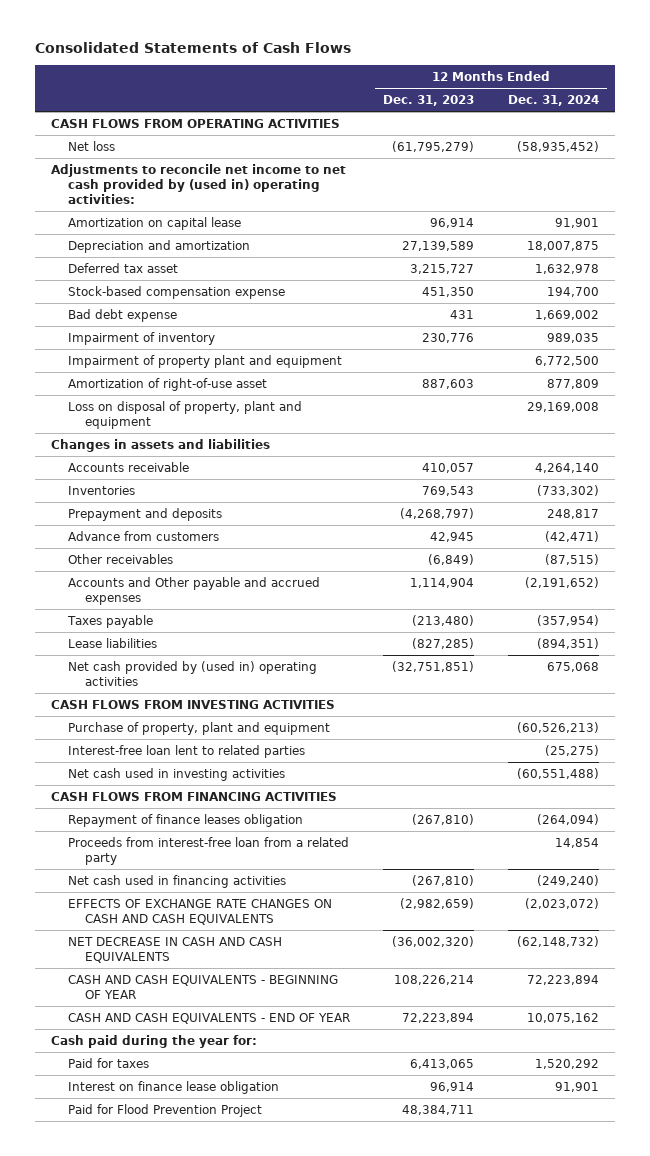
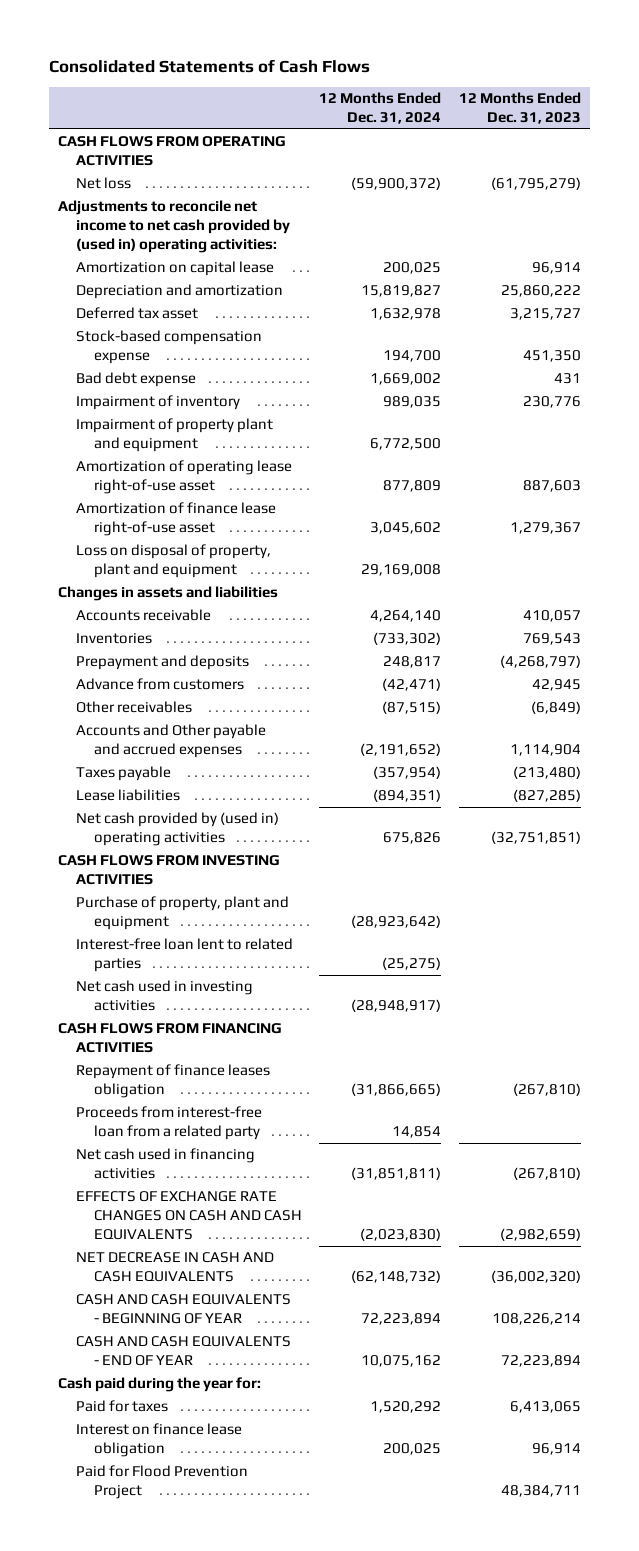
- | 12 Months Ended Dec. 31, 2023 | 12 Months Ended Dec. 31, 2024
+ | 12 Months Ended Dec. 31, 2024 | 12 Months Ended Dec. 31, 2023
- Net loss | (61,795,279) | (58,935,452)
+ Net loss | (59,900,372) | (61,795,279)
- Amortization on capital lease | 96,914 | 91,901
- Depreciation and amortization | 27,139,589 | 18,007,875
+ Amortization on capital lease | 200,025 | 96,914
+ Depreciation and amortization | 15,819,827 | 25,860,222
- Amortization of right-of-use asset | 887,603 | 877,809
+ Amortization of operating lease right-of-use asset | 877,809 | 887,603
+ Amortization of finance lease right-of-use asset | 3,045,602 | 1,279,367
- Net cash provided by (used in) operating activities | (32,751,851) | 675,068
+ Net cash provided by (used in) operating activities | 675,826 | (32,751,851)
- Purchase of property, plant and equipment | | (60,526,213)
+ Purchase of property, plant and equipment | (28,923,642) |
- Net cash used in investing activities | | (60,551,488)
+ Net cash used in investing activities | (28,948,917) |
- Repayment of finance leases obligation | (267,810) | (264,094)
+ Repayment of finance leases obligation | (31,866,665) | (267,810)
- Net cash used in financing activities | (267,810) | (249,240)
- EFFECTS OF EXCHANGE RATE CHANGES ON CASH AND CASH EQUIVALENTS | (2,982,659) | (2,023,072)
+ Net cash used in financing activities | (31,851,811) | (267,810)
+ EFFECTS OF EXCHANGE RATE CHANGES ON CASH AND CASH EQUIVALENTS | (2,023,830) | (2,982,659)
- Interest on finance lease obligation | 96,914 | 91,901
+ Interest on finance lease obligation | 200,025 | 96,914

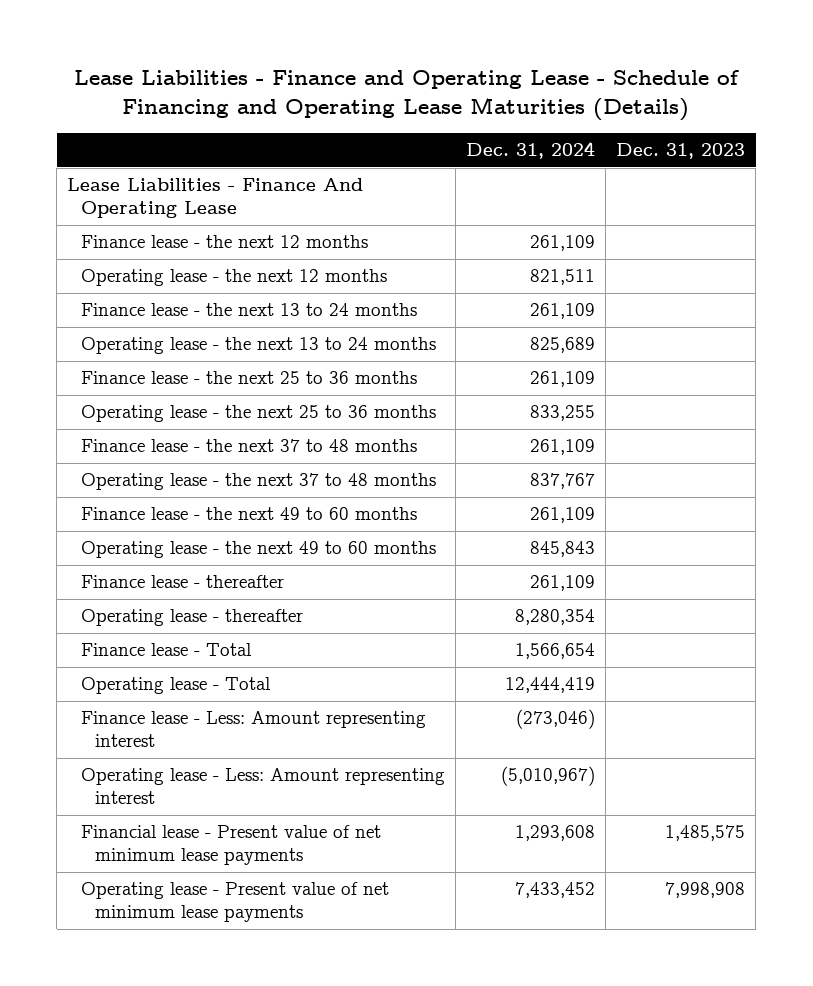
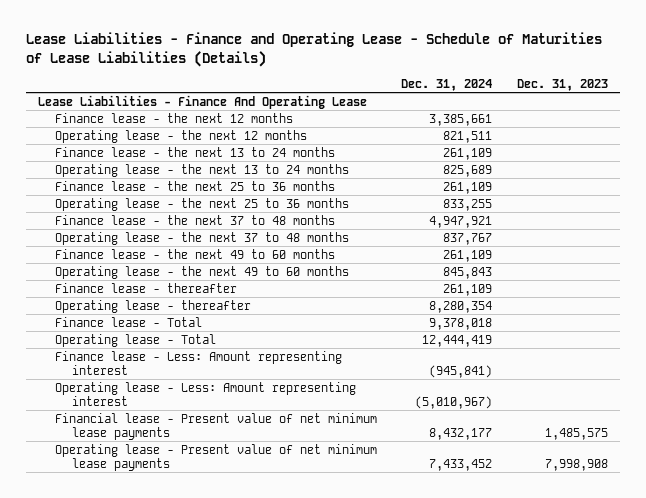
- Lease Liabilities - Finance and Operating Lease - Schedule of Financing and Operating Lease Maturities (Details)
+ Lease Liabilities - Finance and Operating Lease - Schedule of Maturities of Lease Liabilities (Details)
- Finance lease - the next 12 months | 261,109 |
+ Finance lease - the next 12 months | 3,385,661 |
- Finance lease - the next 37 to 48 months | 261,109 |
+ Finance lease - the next 37 to 48 months | 4,947,921 |
- Finance lease - Total | 1,566,654 |
+ Finance lease - Total | 9,378,018 |
- Finance lease - Less: Amount representing interest | (273,046) |
+ Finance lease - Less: Amount representing interest | (945,841) |
- Financial lease - Present value of net minimum lease payments | 1,293,608 | 1,485,575
+ Financial lease - Present value of net minimum lease payments | 8,432,177 | 1,485,575

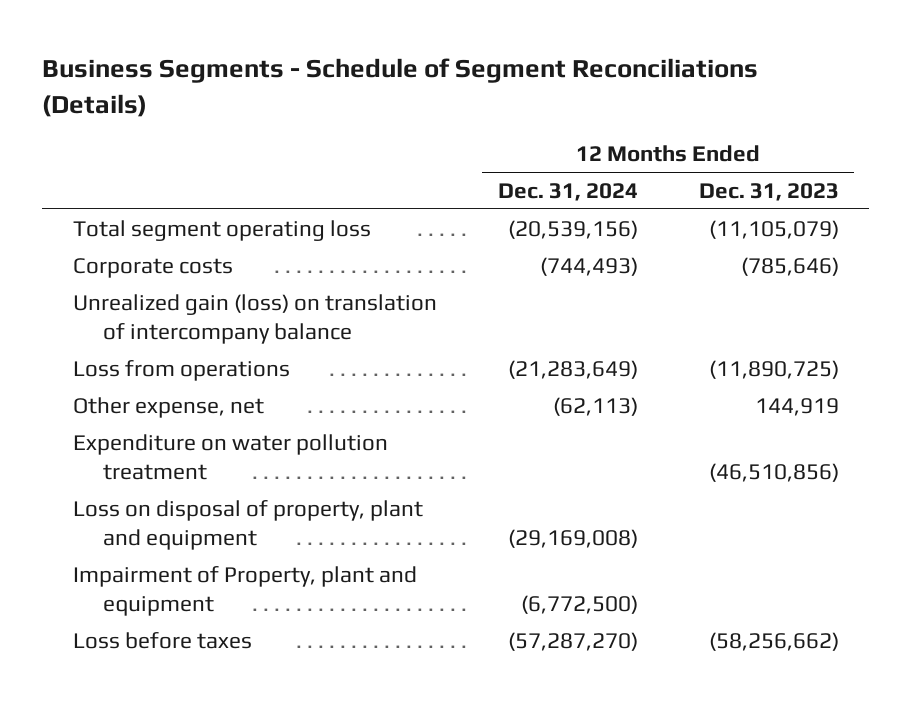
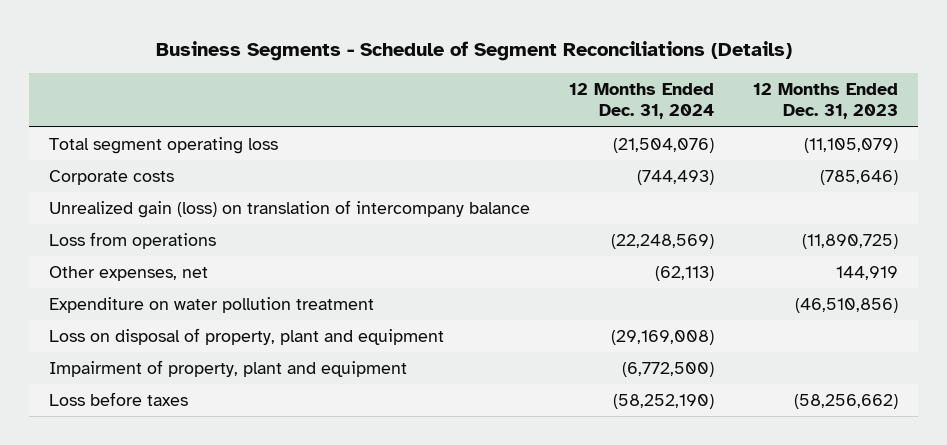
- Total segment operating loss | (20,539,156) | (11,105,079)
+ Total segment operating loss | (21,504,076) | (11,105,079)
- Loss from operations | (21,283,649) | (11,890,725)
- Other expense, net | (62,113) | 144,919
+ Loss from operations | (22,248,569) | (11,890,725)
+ Other expenses, net | (62,113) | 144,919
- Impairment of Property, plant and equipment | (6,772,500) |
- Loss before taxes | (57,287,270) | (58,256,662)
+ Impairment of property, plant and equipment | (6,772,500) |
+ Loss before taxes | (58,252,190) | (58,256,662)

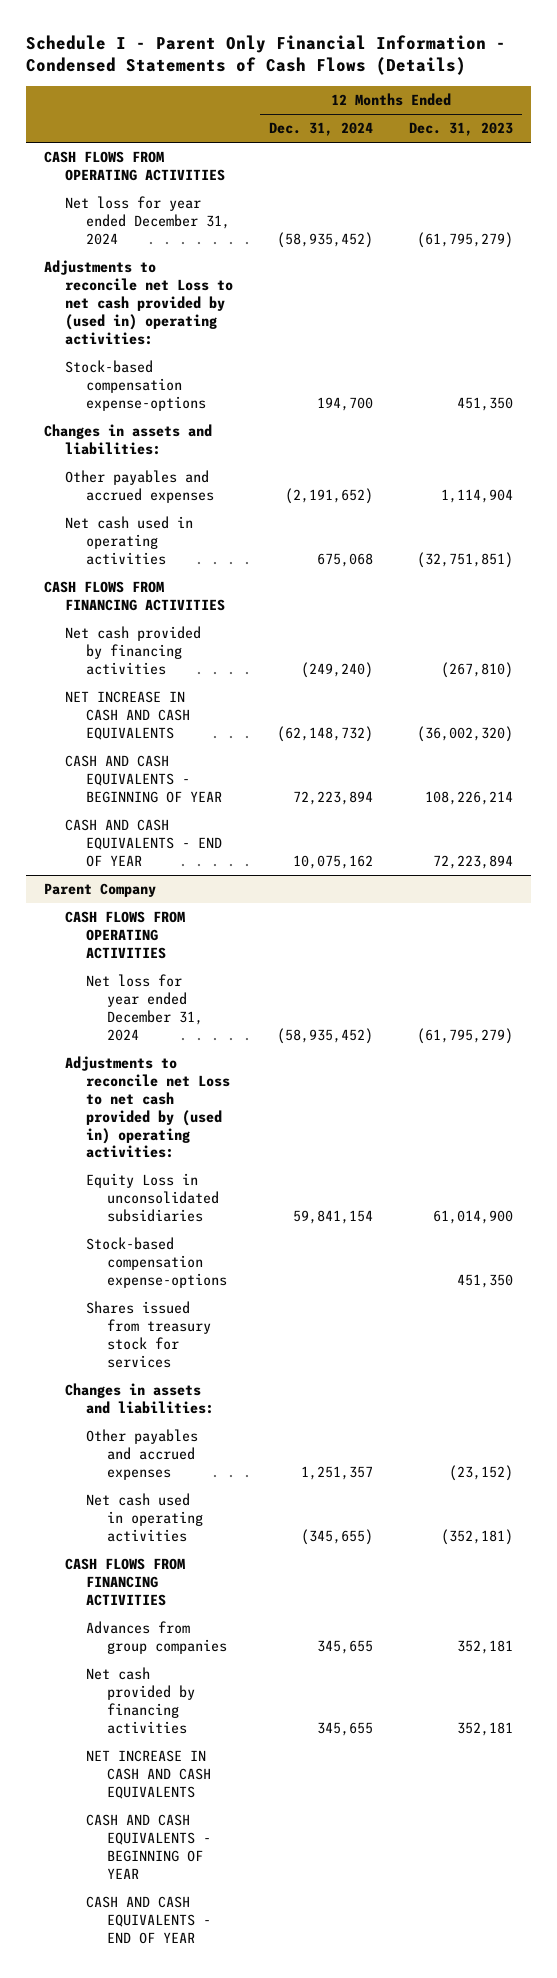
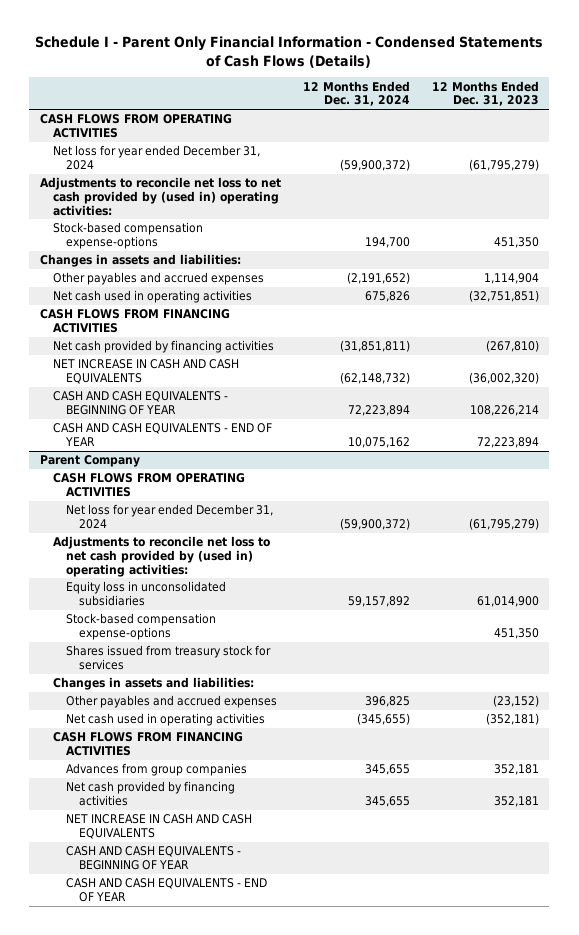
- Net loss for year ended December 31, 2024 | (58,935,452) | (61,795,279)
- Adjustments to reconcile net Loss to net cash provided by (used in) operating activities:
+ Net loss for year ended December 31, 2024 | (59,900,372) | (61,795,279)
+ Adjustments to reconcile net loss to net cash provided by (used in) operating activities:
- Net cash used in operating activities | 675,068 | (32,751,851)
+ Net cash used in operating activities | 675,826 | (32,751,851)
- Net cash provided by financing activities | (249,240) | (267,810)
+ Net cash provided by financing activities | (31,851,811) | (267,810)
@ Parent Company
- Net loss for year ended December 31, 2024 | (58,935,452) | (61,795,279)
- Adjustments to reconcile net Loss to net cash provided by (used in) operating activities:
- Equity Loss in unconsolidated subsidiaries | 59,841,154 | 61,014,900
+ Net loss for year ended December 31, 2024 | (59,900,372) | (61,795,279)
+ Adjustments to reconcile net loss to net cash provided by (used in) operating activities:
+ Equity loss in unconsolidated subsidiaries | 59,157,892 | 61,014,900
- Other payables and accrued expenses | 1,251,357 | (23,152)
+ Other payables and accrued expenses | 396,825 | (23,152)

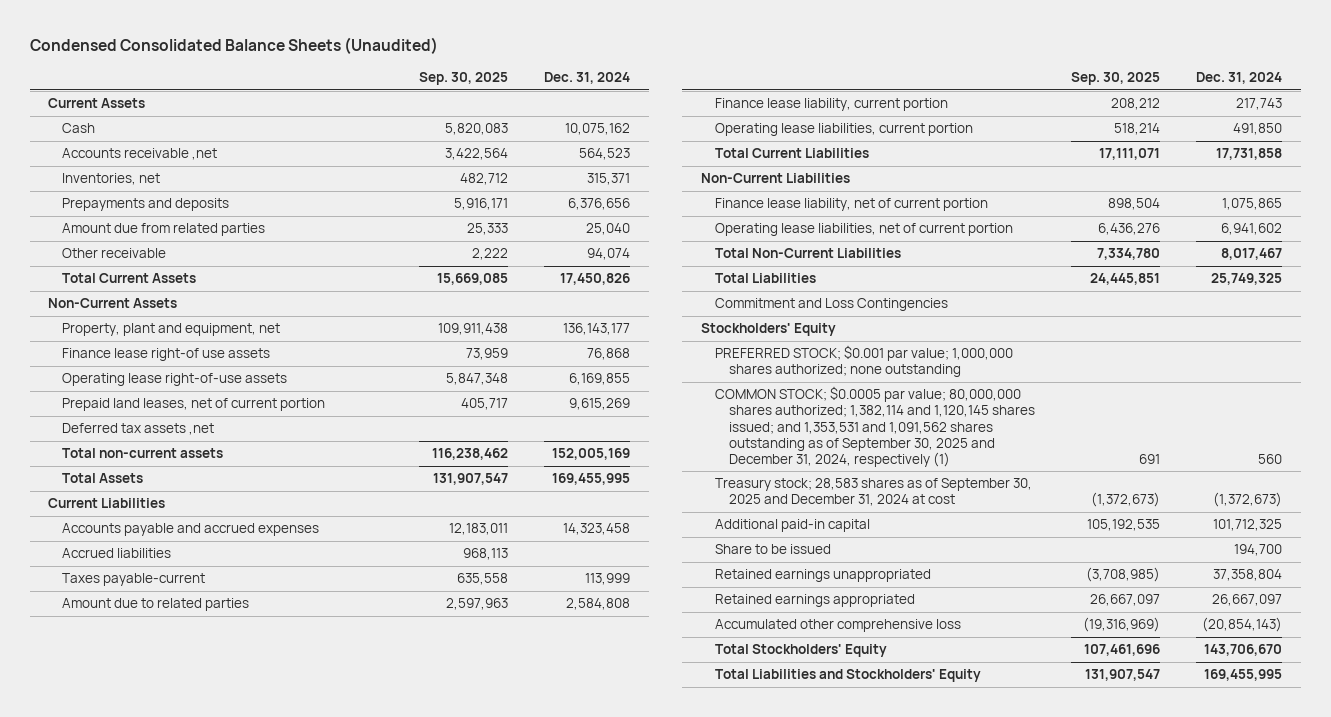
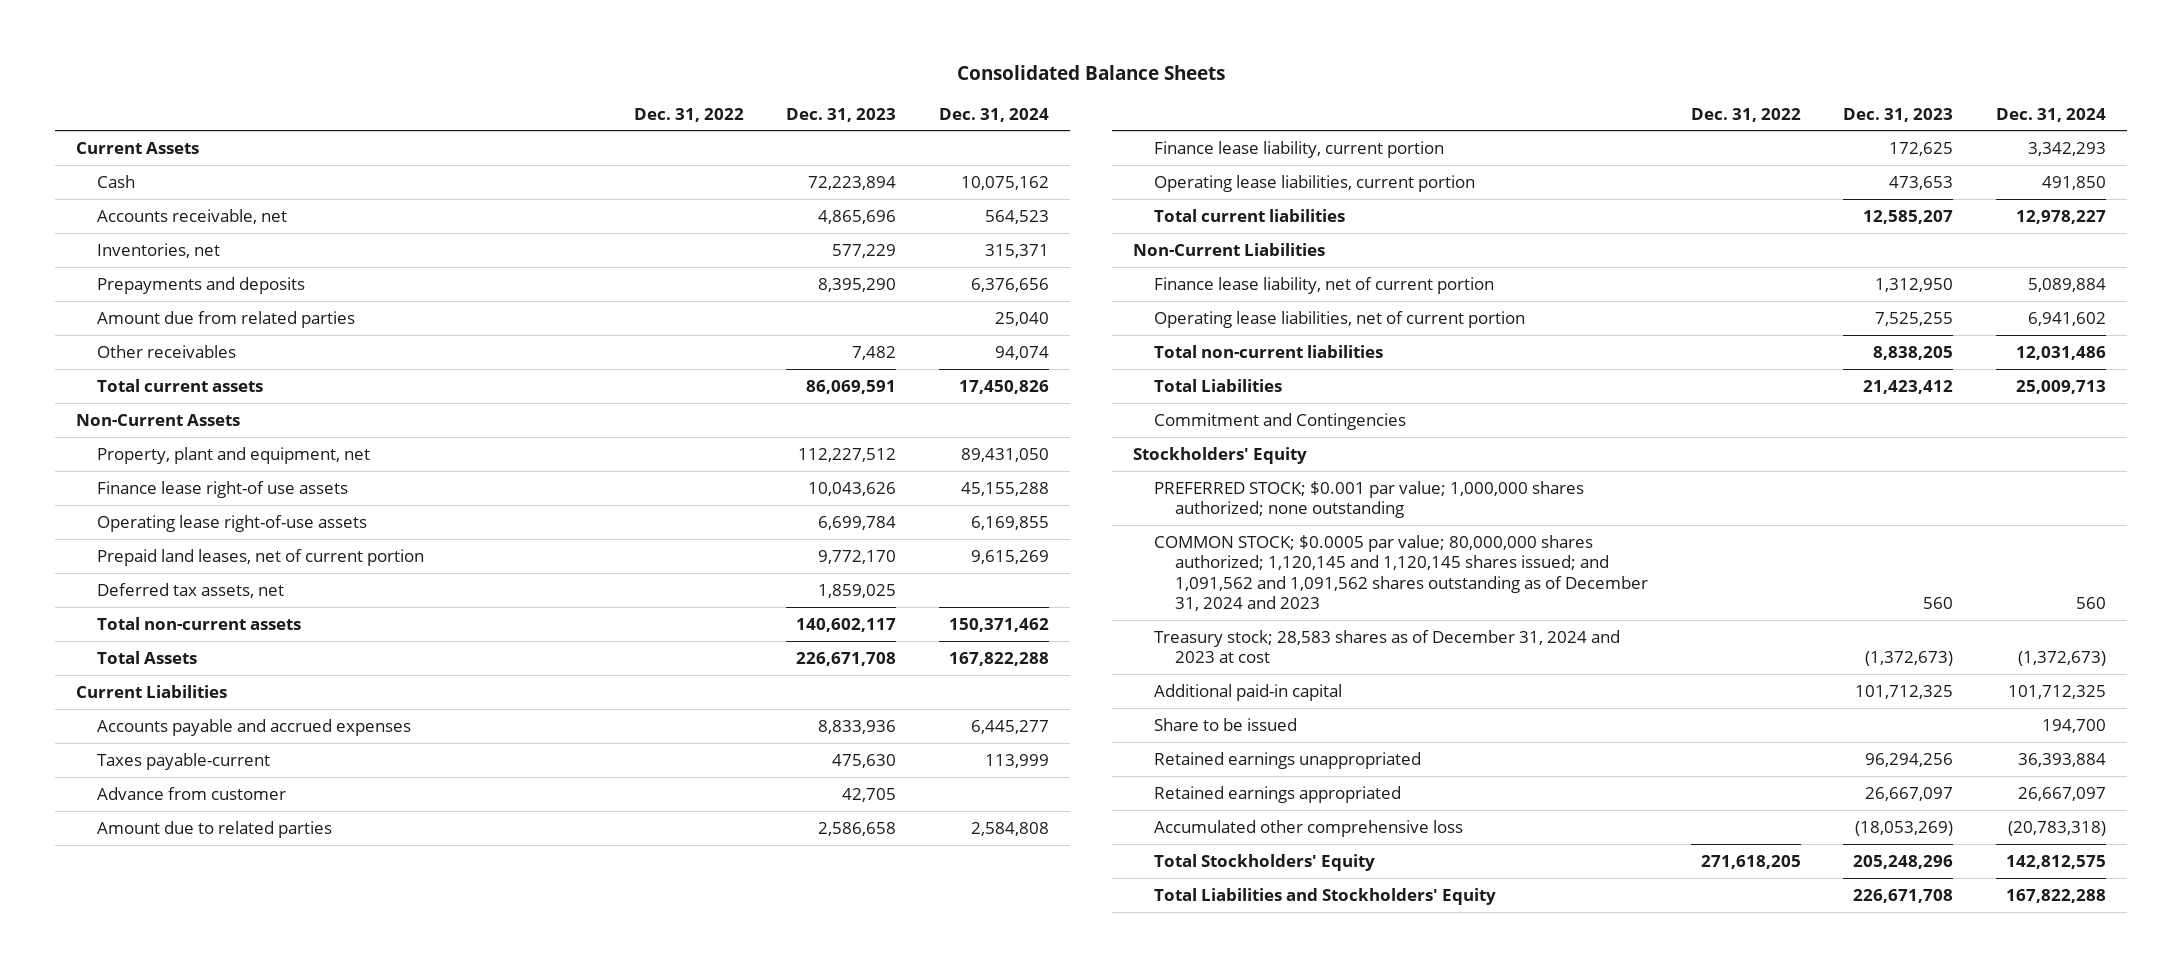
- Condensed Consolidated Balance Sheets (Unaudited)
+ Consolidated Balance Sheets
- | Sep. 30, 2025 | Dec. 31, 2024
+ | Dec. 31, 2022 | Dec. 31, 2023 | Dec. 31, 2024
- Accounts receivable ,net | 3,422,564 | 564,523
+ Accounts receivable, net | | 4,865,696 | 564,523
- Other receivable | 2,222 | 94,074
- Total Current Assets | 15,669,085 | 17,450,826
+ Other receivables | | 7,482 | 94,074
+ Total current assets | | 86,069,591 | 17,450,826
- Property, plant and equipment, net | 109,911,438 | 136,143,177
- Finance lease right-of use assets | 73,959 | 76,868
+ Property, plant and equipment, net | | 112,227,512 | 89,431,050
+ Finance lease right-of use assets | | 10,043,626 | 45,155,288
- Deferred tax assets ,net
- Total non-current assets | 116,238,462 | 152,005,169
- Total Assets | 131,907,547 | 169,455,995
+ Deferred tax assets, net | | 1,859,025 |
+ Total non-current assets | | 140,602,117 | 150,371,462
+ Total Assets | | 226,671,708 | 167,822,288
- Accounts payable and accrued expenses | 12,183,011 | 14,323,458
- Accrued liabilities | 968,113 |
+ Accounts payable and accrued expenses | | 8,833,936 | 6,445,277
+ Advance from customer | | 42,705 |
- Finance lease liability, current portion | 208,212 | 217,743
+ Finance lease liability, current portion | | 172,625 | 3,342,293
- Total Current Liabilities | 17,111,071 | 17,731,858
+ Total current liabilities | | 12,585,207 | 12,978,227
- Finance lease liability, net of current portion | 898,504 | 1,075,865
+ Finance lease liability, net of current portion | | 1,312,950 | 5,089,884
- Total Non-Current Liabilities | 7,334,780 | 8,017,467
- Total Liabilities | 24,445,851 | 25,749,325
- Commitment and Loss Contingencies
+ Total non-current liabilities | | 8,838,205 | 12,031,486
+ Total Liabilities | | 21,423,412 | 25,009,713
+ Commitment and Contingencies
- COMMON STOCK; $0.0005 par value; 80,000,000 shares authorized; 1,382,114 and 1,120,145 shares issued; and 1,353,531 and 1,091,562 shares outstanding as of September 30, 2025 and December 31, 2024, respectively (1) | 691 | 560
- Treasury stock; 28,583 shares as of September 30, 2025 and December 31, 2024 at cost | (1,372,673) | (1,372,673)
+ COMMON STOCK; $0.0005 par value; 80,000,000 shares authorized; 1,120,145 and 1,120,145 shares issued; and 1,091,562 and 1,091,562 shares outstanding as of December 31, 2024 and 2023 | | 560 | 560
+ Treasury stock; 28,583 shares as of December 31, 2024 and 2023 at cost | | (1,372,673) | (1,372,673)
- Retained earnings unappropriated | (3,708,985) | 37,358,804
+ Retained earnings unappropriated | | 96,294,256 | 36,393,884
- Accumulated other comprehensive loss | (19,316,969) | (20,854,143)
- Total Stockholders' Equity | 107,461,696 | 143,706,670
- Total Liabilities and Stockholders' Equity | 131,907,547 | 169,455,995
+ Accumulated other comprehensive loss | | (18,053,269) | (20,783,318)
+ Total Stockholders' Equity | 271,618,205 | 205,248,296 | 142,812,575
+ Total Liabilities and Stockholders' Equity | | 226,671,708 | 167,822,288

